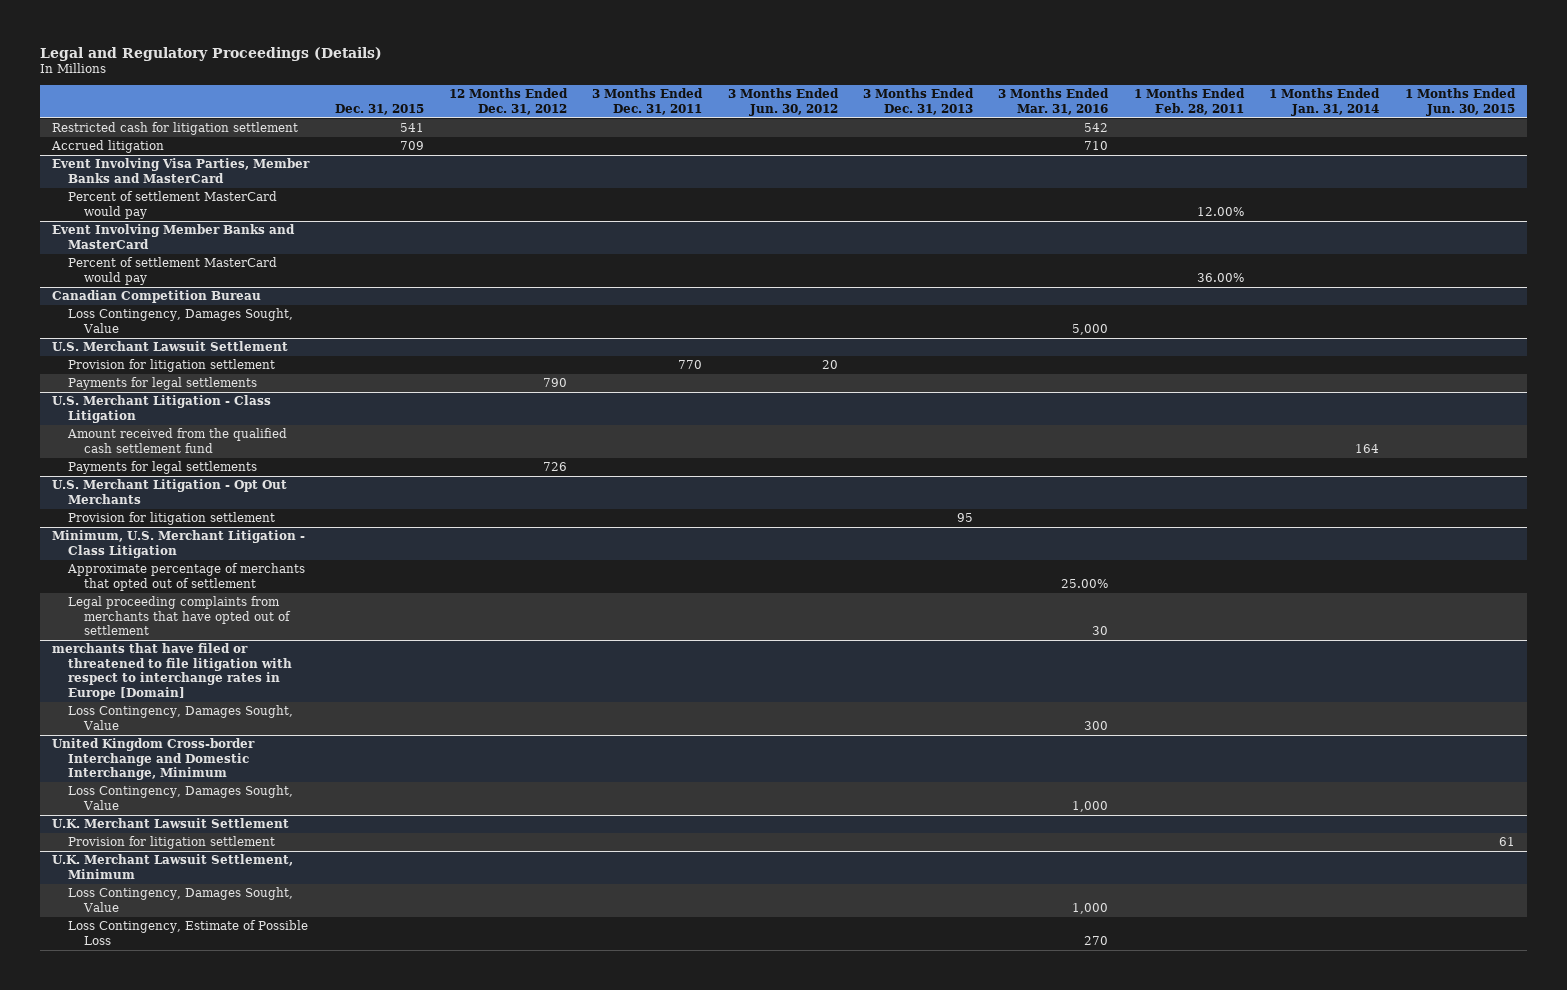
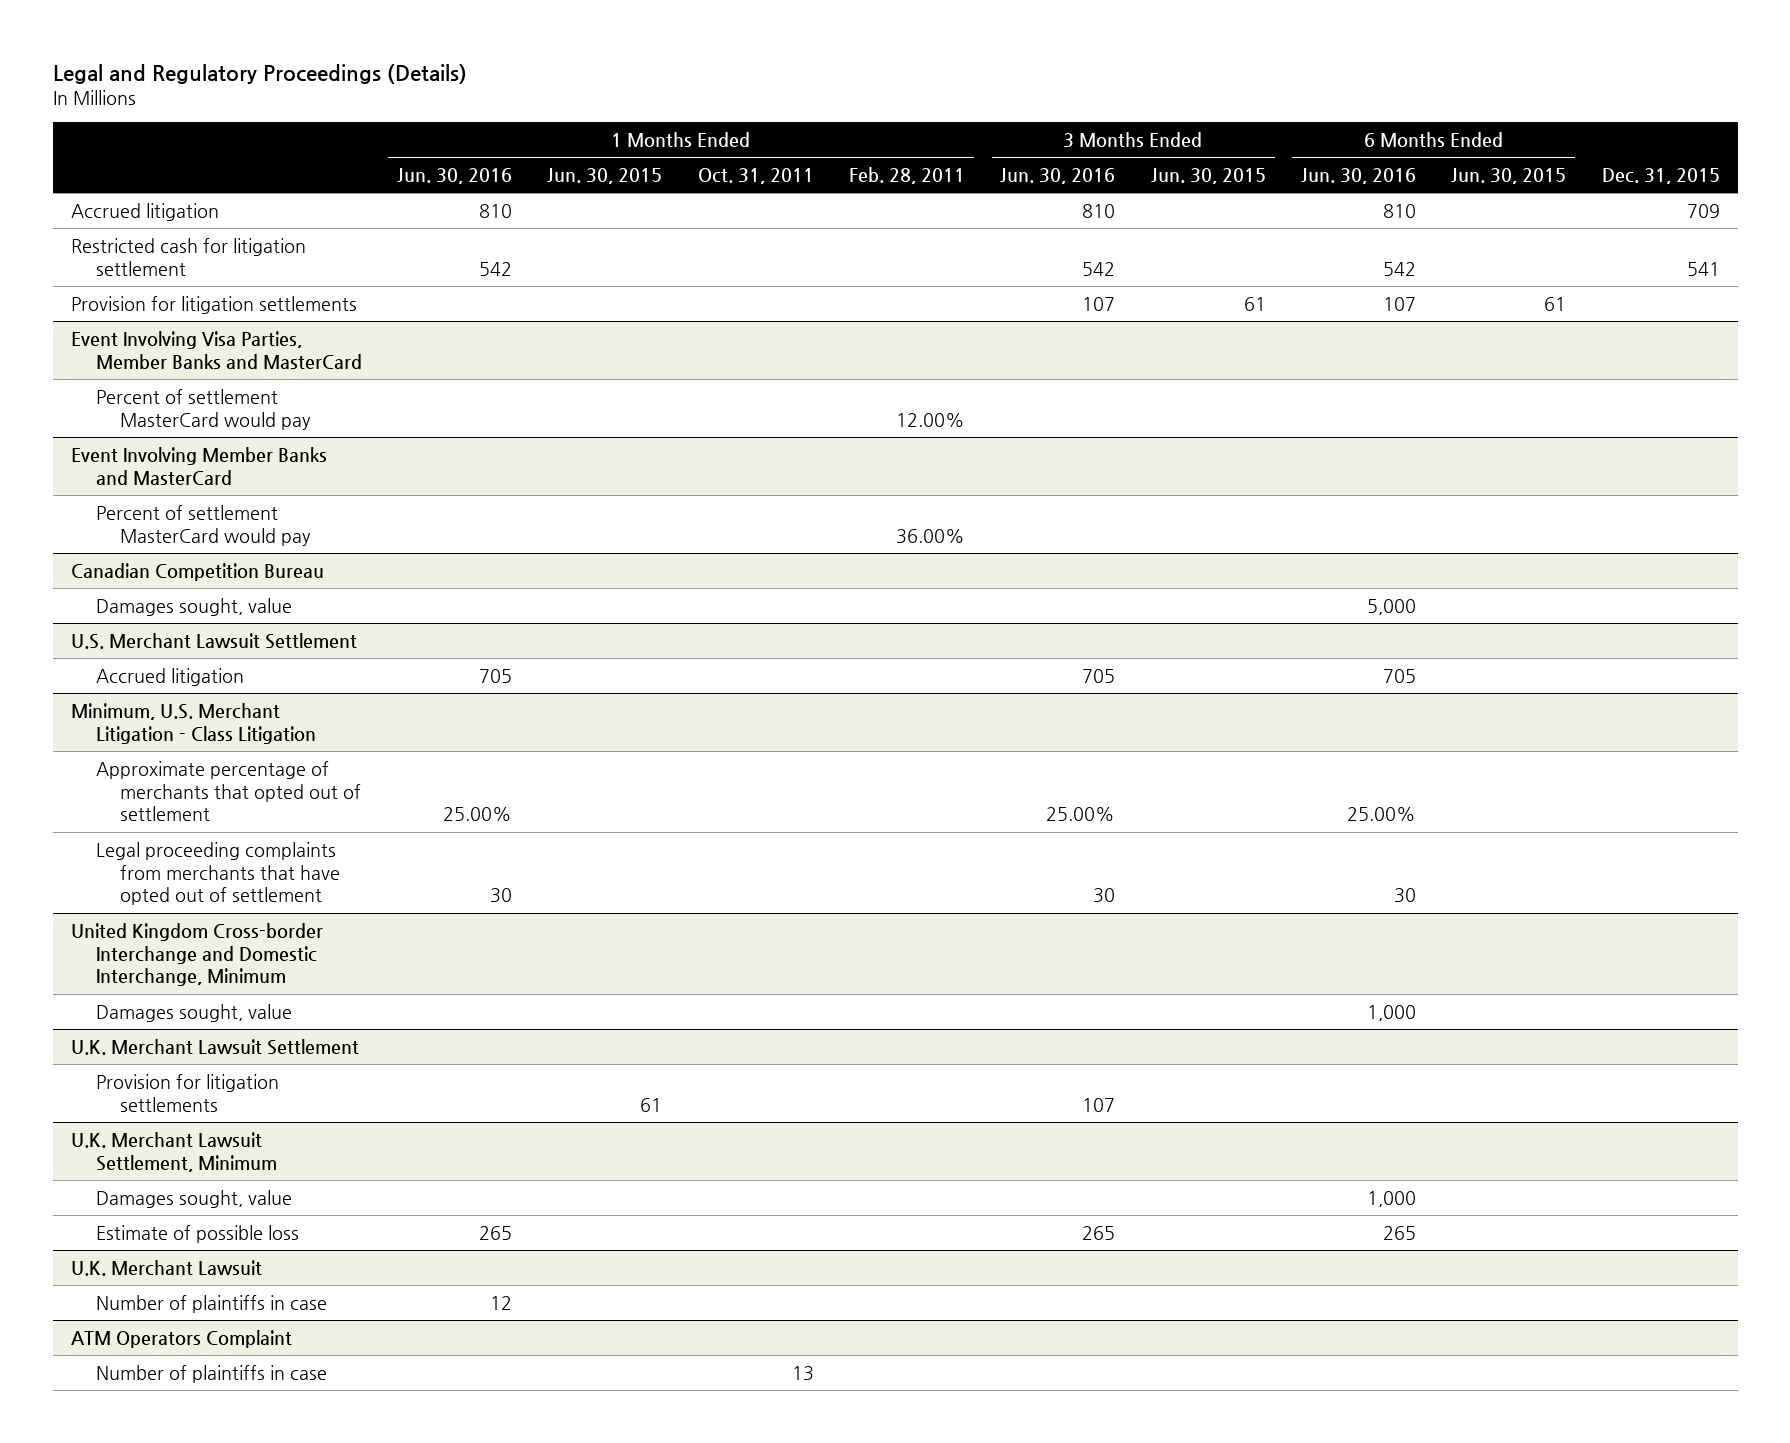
- | Dec. 31, 2015 | 12 Months Ended Dec. 31, 2012 | 3 Months Ended Dec. 31, 2011 | 3 Months Ended Jun. 30, 2012 | 3 Months Ended Dec. 31, 2013 | 3 Months Ended Mar. 31, 2016 | 1 Months Ended Feb. 28, 2011 | 1 Months Ended Jan. 31, 2014 | 1 Months Ended Jun. 30, 2015
+ | 1 Months Ended Jun. 30, 2016 | 1 Months Ended Jun. 30, 2015 | 1 Months Ended Oct. 31, 2011 | 1 Months Ended Feb. 28, 2011 | 3 Months Ended Jun. 30, 2016 | 3 Months Ended Jun. 30, 2015 | 6 Months Ended Jun. 30, 2016 | 6 Months Ended Jun. 30, 2015 | Dec. 31, 2015
moved down: Restricted cash for litigation settlement | 542 | | | | 542 | | 542 | | 541
+ Provision for litigation settlements | | | | | 107 | 61 | 107 | 61 |
@ Canadian Competition Bureau
- Loss Contingency, Damages Sought, Value | | | | | | 5,000 | | |
+ Damages sought, value | | | | | | | 5,000 | |
@ U.S. Merchant Lawsuit Settlement
- Provision for litigation settlement | | | 770 | 20 | | | | |
- Payments for legal settlements | | 790 | | | | | | |
- U.S. Merchant Litigation - Class Litigation
- Amount received from the qualified cash settlement fund | | | | | | | | 164 |
- Payments for legal settlements | | 726 | | | | | | |
- U.S. Merchant Litigation - Opt Out Merchants
- Provision for litigation settlement | | | | | 95 | | | |
@ U.S. Merchant Lawsuit Settlement
+ Accrued litigation | 705 | | | | 705 | | 705 | |
- merchants that have filed or threatened to file litigation with respect to interchange rates in Europe [Domain]
- Loss Contingency, Damages Sought, Value | | | | | | 300 | | |
@ United Kingdom Cross-border Interchange and Domestic Interchange, Minimum
- Loss Contingency, Damages Sought, Value | | | | | | 1,000 | | |
+ Damages sought, value | | | | | | | 1,000 | |
@ U.K. Merchant Lawsuit Settlement
- Provision for litigation settlement | | | | | | | | | 61
+ Provision for litigation settlements | | 61 | | | 107 | | | |
@ U.K. Merchant Lawsuit Settlement, Minimum
- Loss Contingency, Damages Sought, Value | | | | | | 1,000 | | |
- Loss Contingency, Estimate of Possible Loss | | | | | | 270 | | |
+ Damages sought, value | | | | | | | 1,000 | |
+ Estimate of possible loss | 265 | | | | 265 | | 265 | |
+ U.K. Merchant Lawsuit
+ Number of plaintiffs in case | 12 | | | | | | | |
+ ATM Operators Complaint
+ Number of plaintiffs in case | | | 13 | | | | | |

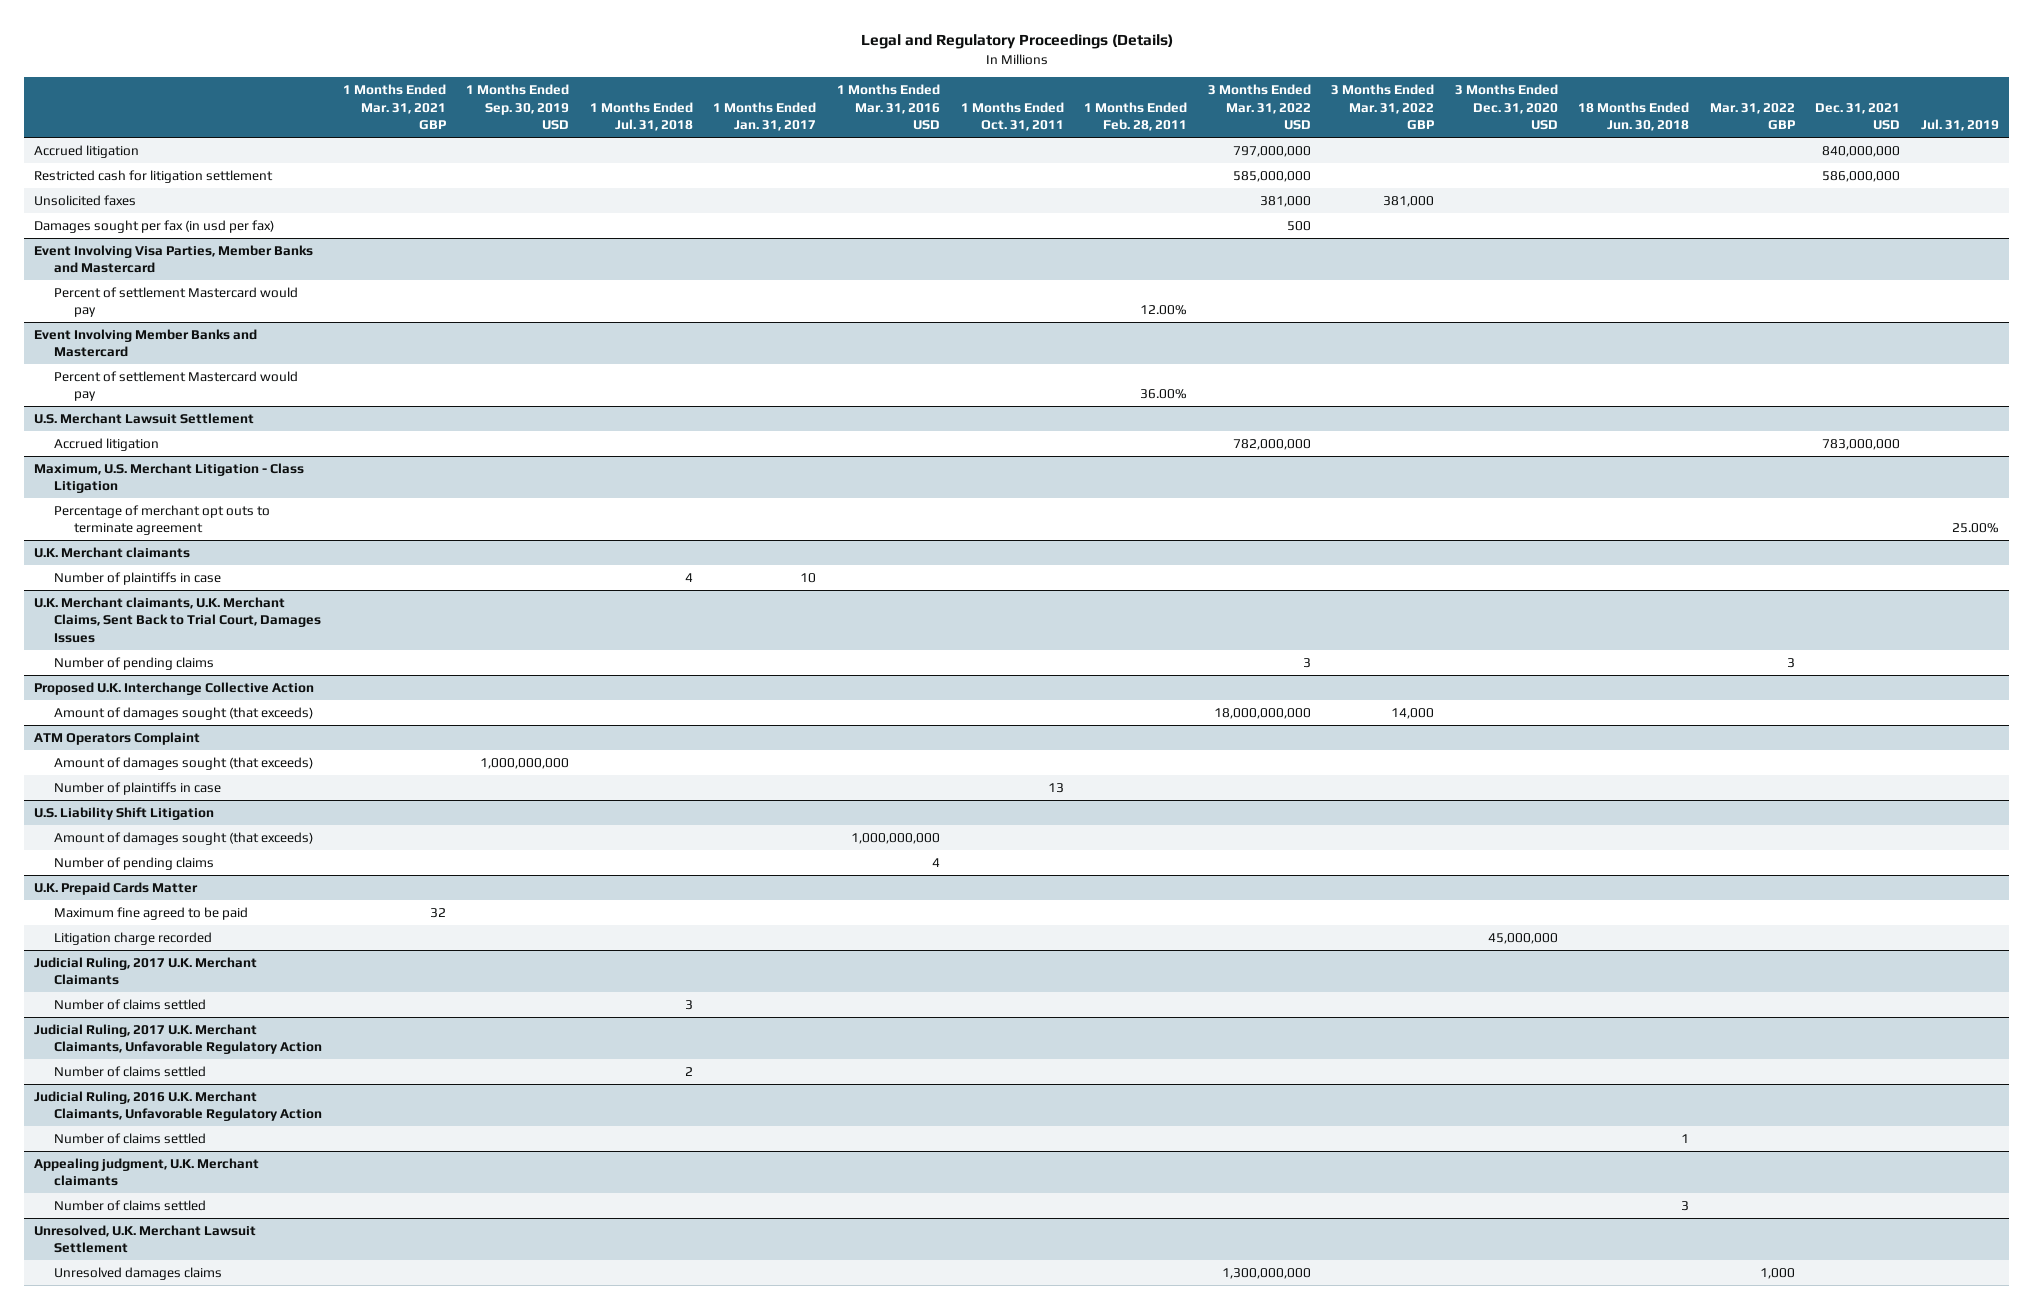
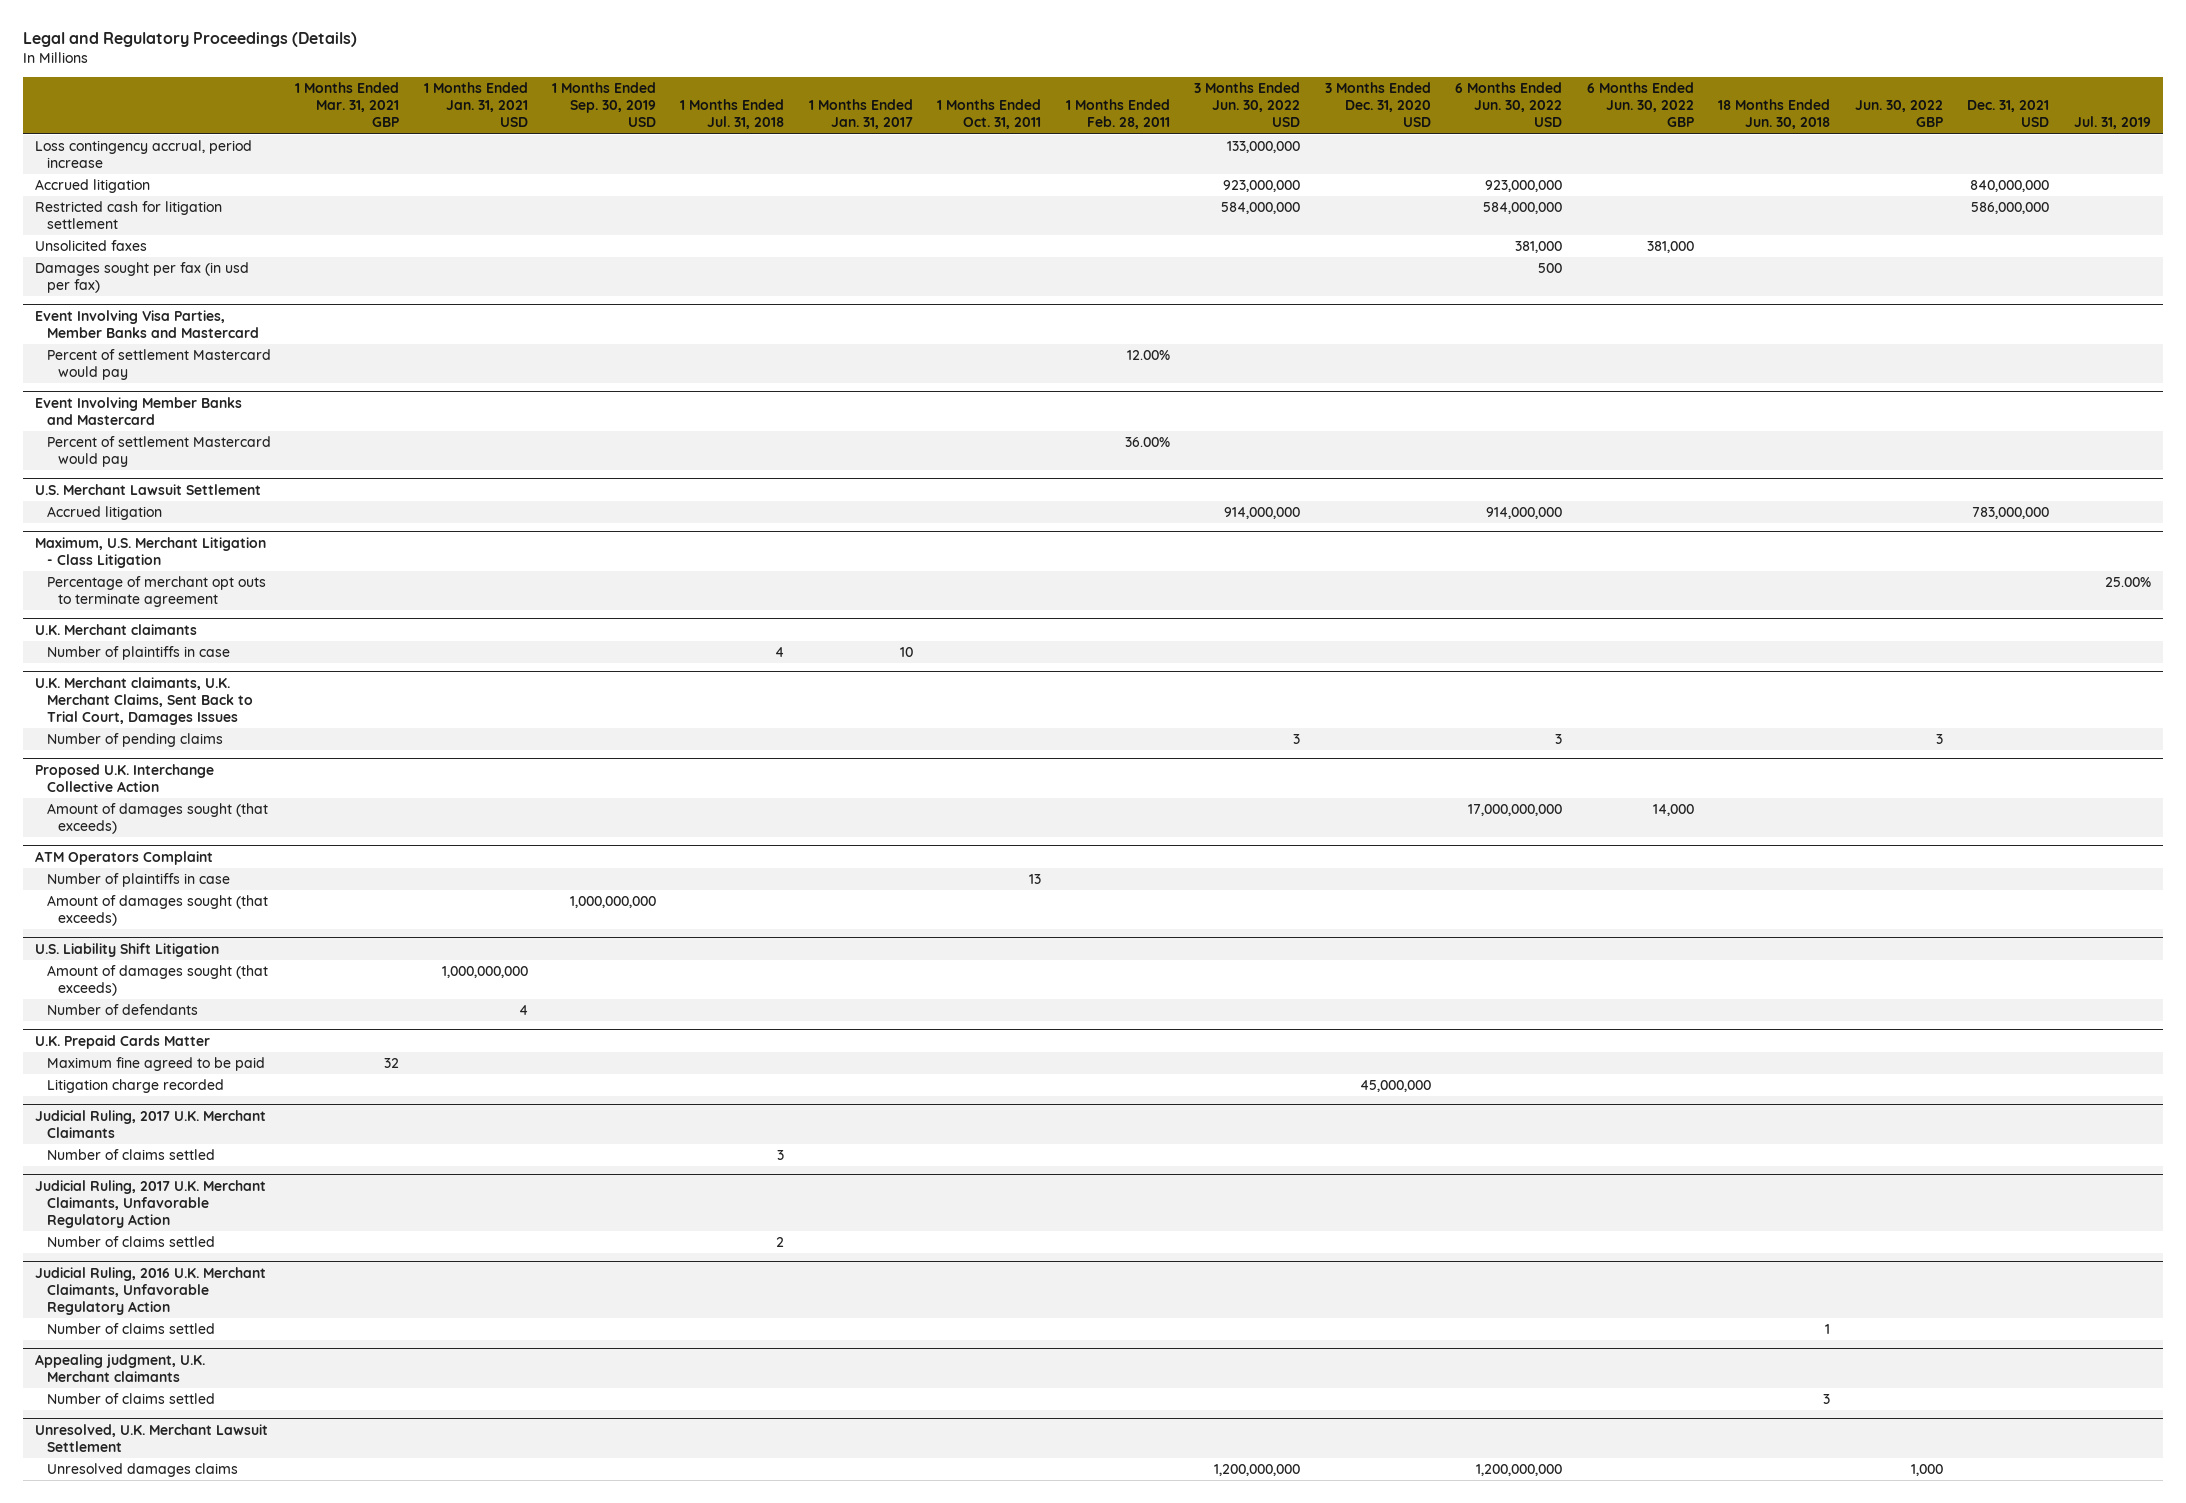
- | 1 Months Ended Mar. 31, 2021 GBP | 1 Months Ended Sep. 30, 2019 USD | 1 Months Ended Jul. 31, 2018 | 1 Months Ended Jan. 31, 2017 | 1 Months Ended Mar. 31, 2016 USD | 1 Months Ended Oct. 31, 2011 | 1 Months Ended Feb. 28, 2011 | 3 Months Ended Mar. 31, 2022 USD | 3 Months Ended Mar. 31, 2022 GBP | 3 Months Ended Dec. 31, 2020 USD | 18 Months Ended Jun. 30, 2018 | Mar. 31, 2022 GBP | Dec. 31, 2021 USD | Jul. 31, 2019
+ | 1 Months Ended Mar. 31, 2021 GBP | 1 Months Ended Jan. 31, 2021 USD | 1 Months Ended Sep. 30, 2019 USD | 1 Months Ended Jul. 31, 2018 | 1 Months Ended Jan. 31, 2017 | 1 Months Ended Oct. 31, 2011 | 1 Months Ended Feb. 28, 2011 | 3 Months Ended Jun. 30, 2022 USD | 3 Months Ended Dec. 31, 2020 USD | 6 Months Ended Jun. 30, 2022 USD | 6 Months Ended Jun. 30, 2022 GBP | 18 Months Ended Jun. 30, 2018 | Jun. 30, 2022 GBP | Dec. 31, 2021 USD | Jul. 31, 2019
+ Loss contingency accrual, period increase | | | | | | | | 133,000,000 | | | | | | |
@ ATM Operators Complaint
moved down: Amount of damages sought (that exceeds) | | | 1,000,000,000 | | | | | | | | | | | |
@ U.S. Liability Shift Litigation
- Number of pending claims | | | | | 4 | | | | | | | | |
+ Number of defendants | | 4 | | | | | | | | | | | | |

